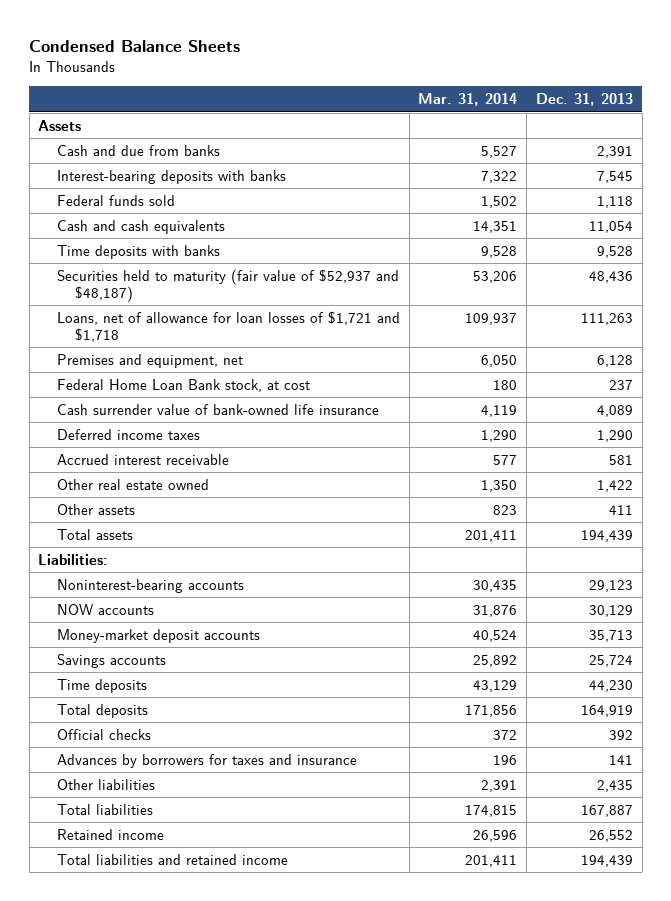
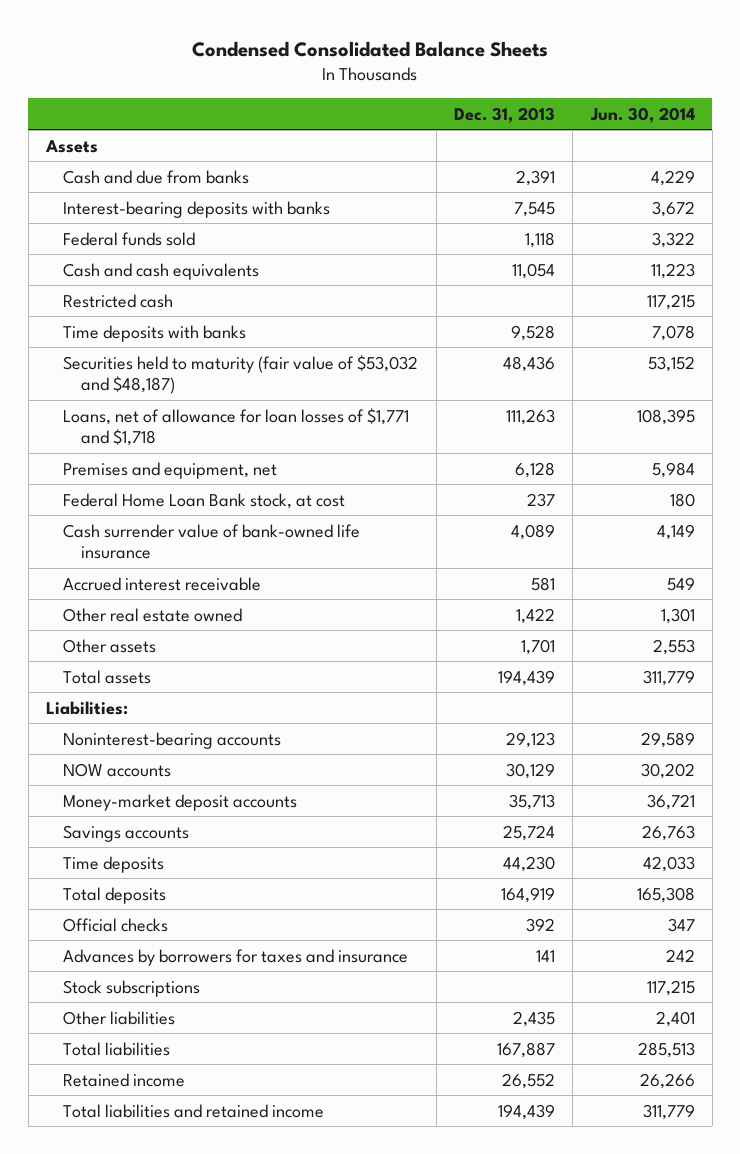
- Condensed Balance Sheets
+ Condensed Consolidated Balance Sheets
- | Mar. 31, 2014 | Dec. 31, 2013
+ | Dec. 31, 2013 | Jun. 30, 2014
+ Restricted cash | | 117,215
- Securities held to maturity (fair value of $52,937 and $48,187) | 53,206 | 48,436
- Loans, net of allowance for loan losses of $1,721 and $1,718 | 109,937 | 111,263
+ Securities held to maturity (fair value of $53,032 and $48,187) | 48,436 | 53,152
+ Loans, net of allowance for loan losses of $1,771 and $1,718 | 111,263 | 108,395
- Deferred income taxes | 1,290 | 1,290
- Other assets | 823 | 411
+ Other assets | 1,701 | 2,553
+ Stock subscriptions | | 117,215

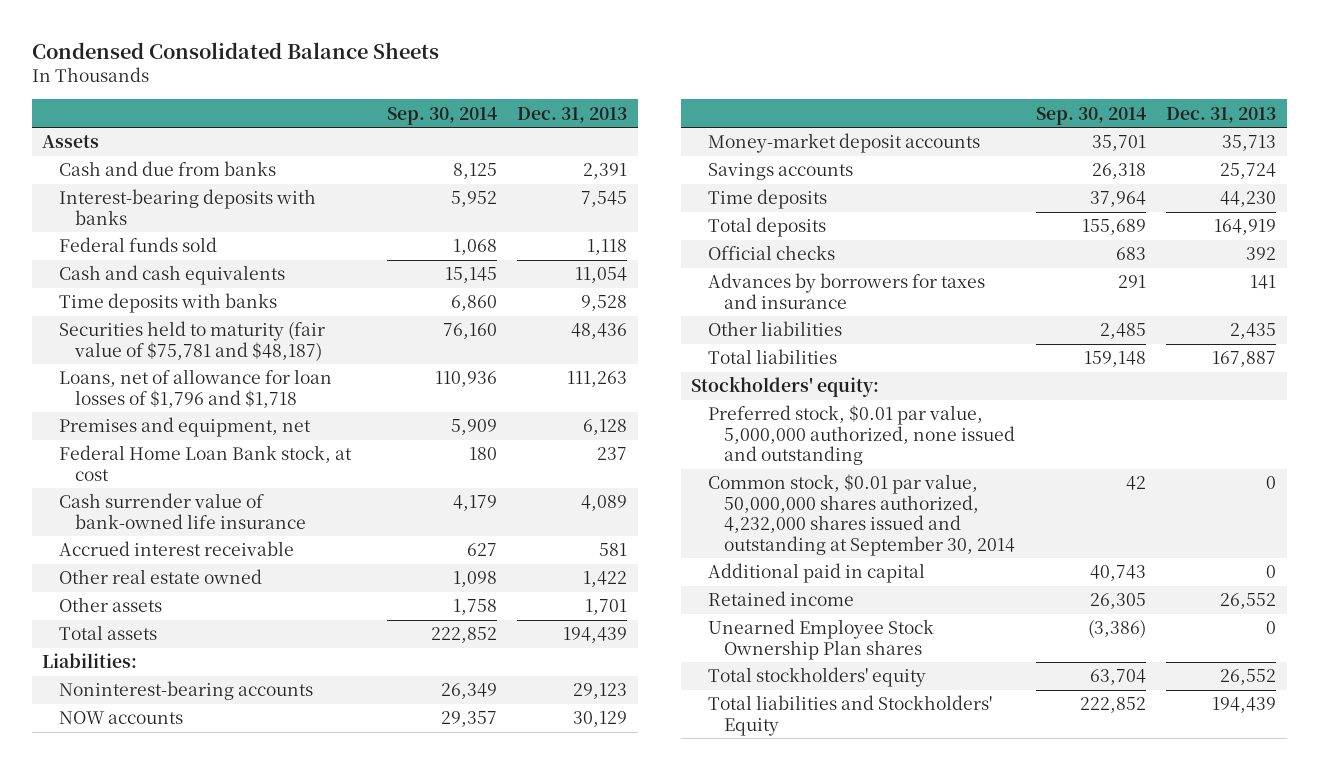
- | Dec. 31, 2013 | Jun. 30, 2014
+ | Sep. 30, 2014 | Dec. 31, 2013
- Restricted cash | | 117,215
- Securities held to maturity (fair value of $53,032 and $48,187) | 48,436 | 53,152
- Loans, net of allowance for loan losses of $1,771 and $1,718 | 111,263 | 108,395
+ Securities held to maturity (fair value of $75,781 and $48,187) | 76,160 | 48,436
+ Loans, net of allowance for loan losses of $1,796 and $1,718 | 110,936 | 111,263
- Stock subscriptions | | 117,215
+ Stockholders' equity:
+ Preferred stock, $0.01 par value, 5,000,000 authorized, none issued and outstanding
+ Common stock, $0.01 par value, 50,000,000 shares authorized, 4,232,000 shares issued and outstanding at September 30, 2014 | 42 | 0
+ Additional paid in capital | 40,743 | 0
- Total liabilities and retained income | 194,439 | 311,779
+ Unearned Employee Stock Ownership Plan shares | (3,386) | 0
+ Total stockholders' equity | 63,704 | 26,552
+ Total liabilities and Stockholders' Equity | 222,852 | 194,439

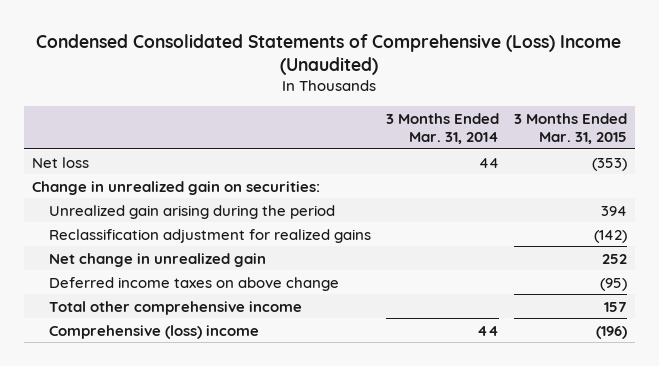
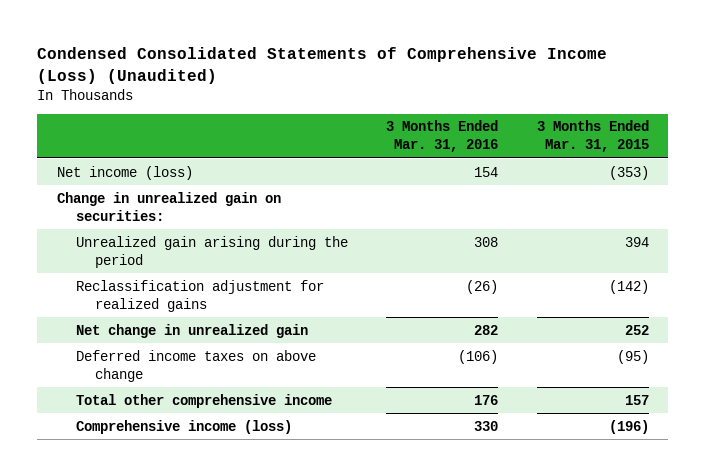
- Condensed Consolidated Statements of Comprehensive (Loss) Income (Unaudited)
+ Condensed Consolidated Statements of Comprehensive Income (Loss) (Unaudited)
- | 3 Months Ended Mar. 31, 2014 | 3 Months Ended Mar. 31, 2015
+ | 3 Months Ended Mar. 31, 2016 | 3 Months Ended Mar. 31, 2015
- Net loss | 44 | (353)
+ Net income (loss) | 154 | (353)
- Comprehensive (loss) income | 44 | (196)
+ Comprehensive income (loss) | 330 | (196)

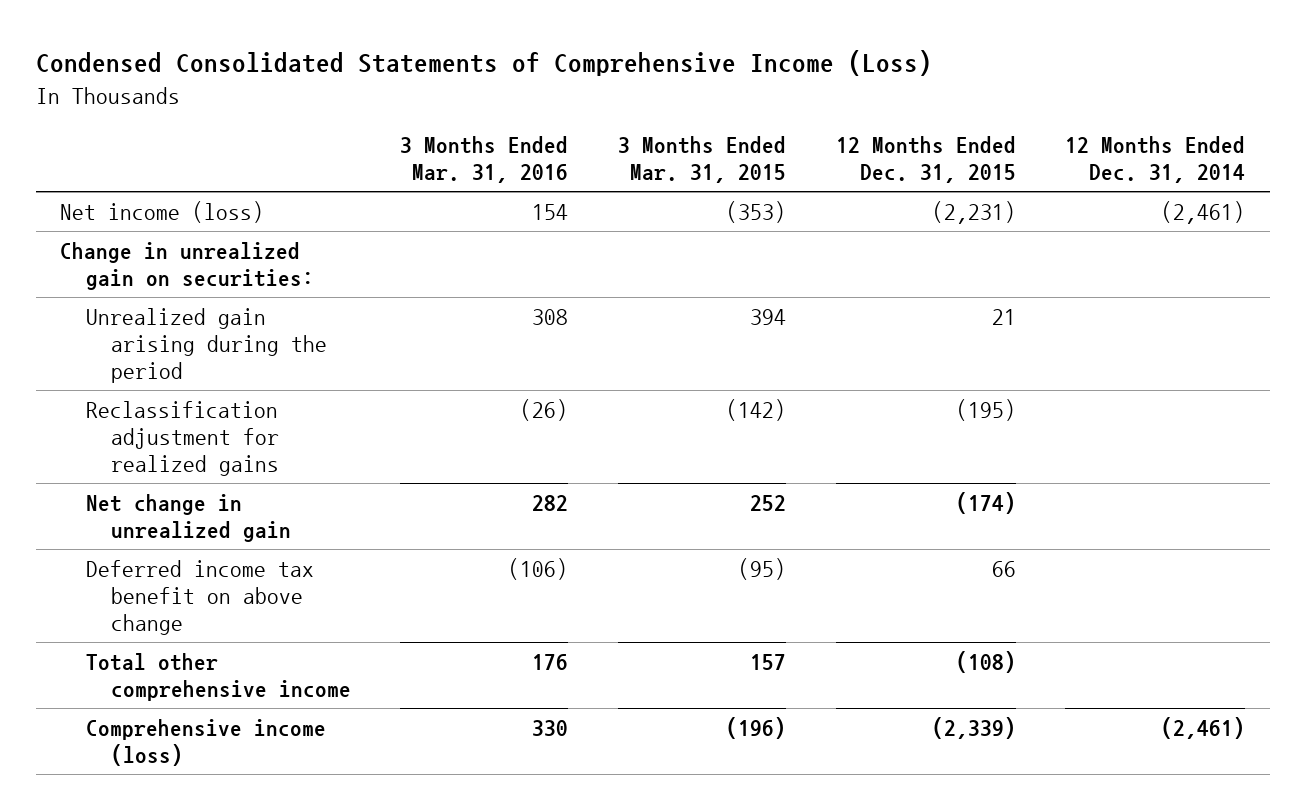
- Condensed Consolidated Statements of Comprehensive Income (Loss) (Unaudited)
+ Condensed Consolidated Statements of Comprehensive Income (Loss)
- | 3 Months Ended Mar. 31, 2016 | 3 Months Ended Mar. 31, 2015
+ | 3 Months Ended Mar. 31, 2016 | 3 Months Ended Mar. 31, 2015 | 12 Months Ended Dec. 31, 2015 | 12 Months Ended Dec. 31, 2014
- Deferred income taxes on above change | (106) | (95)
+ Deferred income tax benefit on above change | (106) | (95) | 66 |

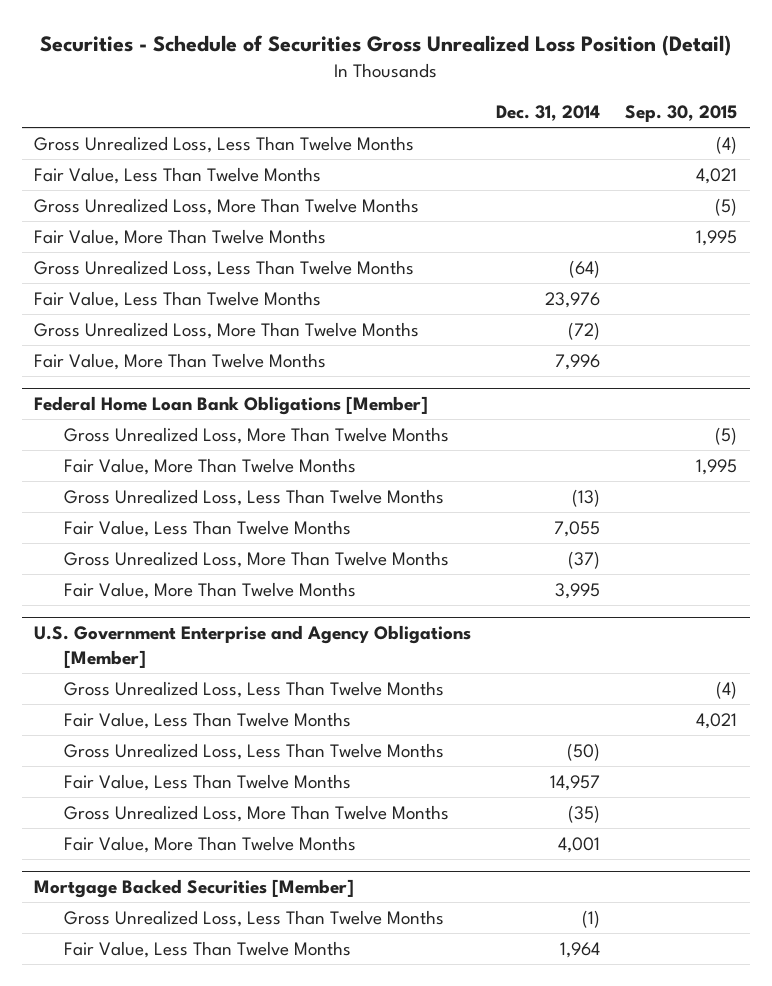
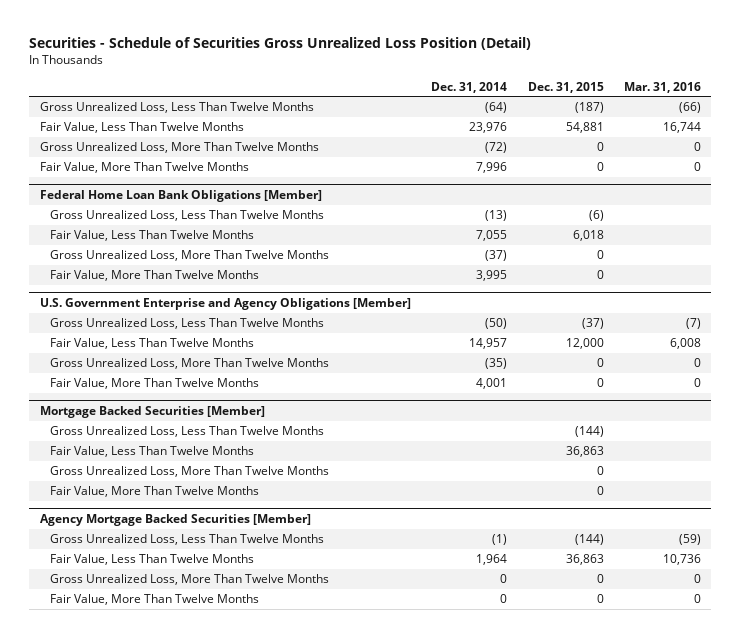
- | Dec. 31, 2014 | Sep. 30, 2015
+ | Dec. 31, 2014 | Dec. 31, 2015 | Mar. 31, 2016
- Gross Unrealized Loss, Less Than Twelve Months | | (4)
- Fair Value, Less Than Twelve Months | | 4,021
- Gross Unrealized Loss, More Than Twelve Months | | (5)
- Fair Value, More Than Twelve Months | | 1,995
@ Federal Home Loan Bank Obligations [Member]
- Gross Unrealized Loss, More Than Twelve Months | | (5)
- Fair Value, More Than Twelve Months | | 1,995
@ U.S. Government Enterprise and Agency Obligations [Member]
- Gross Unrealized Loss, Less Than Twelve Months | | (4)
- Fair Value, Less Than Twelve Months | | 4,021
@ Mortgage Backed Securities [Member]
+ Gross Unrealized Loss, Less Than Twelve Months | | (144) |
+ Fair Value, Less Than Twelve Months | | 36,863 |
+ Gross Unrealized Loss, More Than Twelve Months | | 0 |
+ Fair Value, More Than Twelve Months | | 0 |
+ Agency Mortgage Backed Securities [Member]
+ Gross Unrealized Loss, More Than Twelve Months | 0 | 0 | 0
+ Fair Value, More Than Twelve Months | 0 | 0 | 0

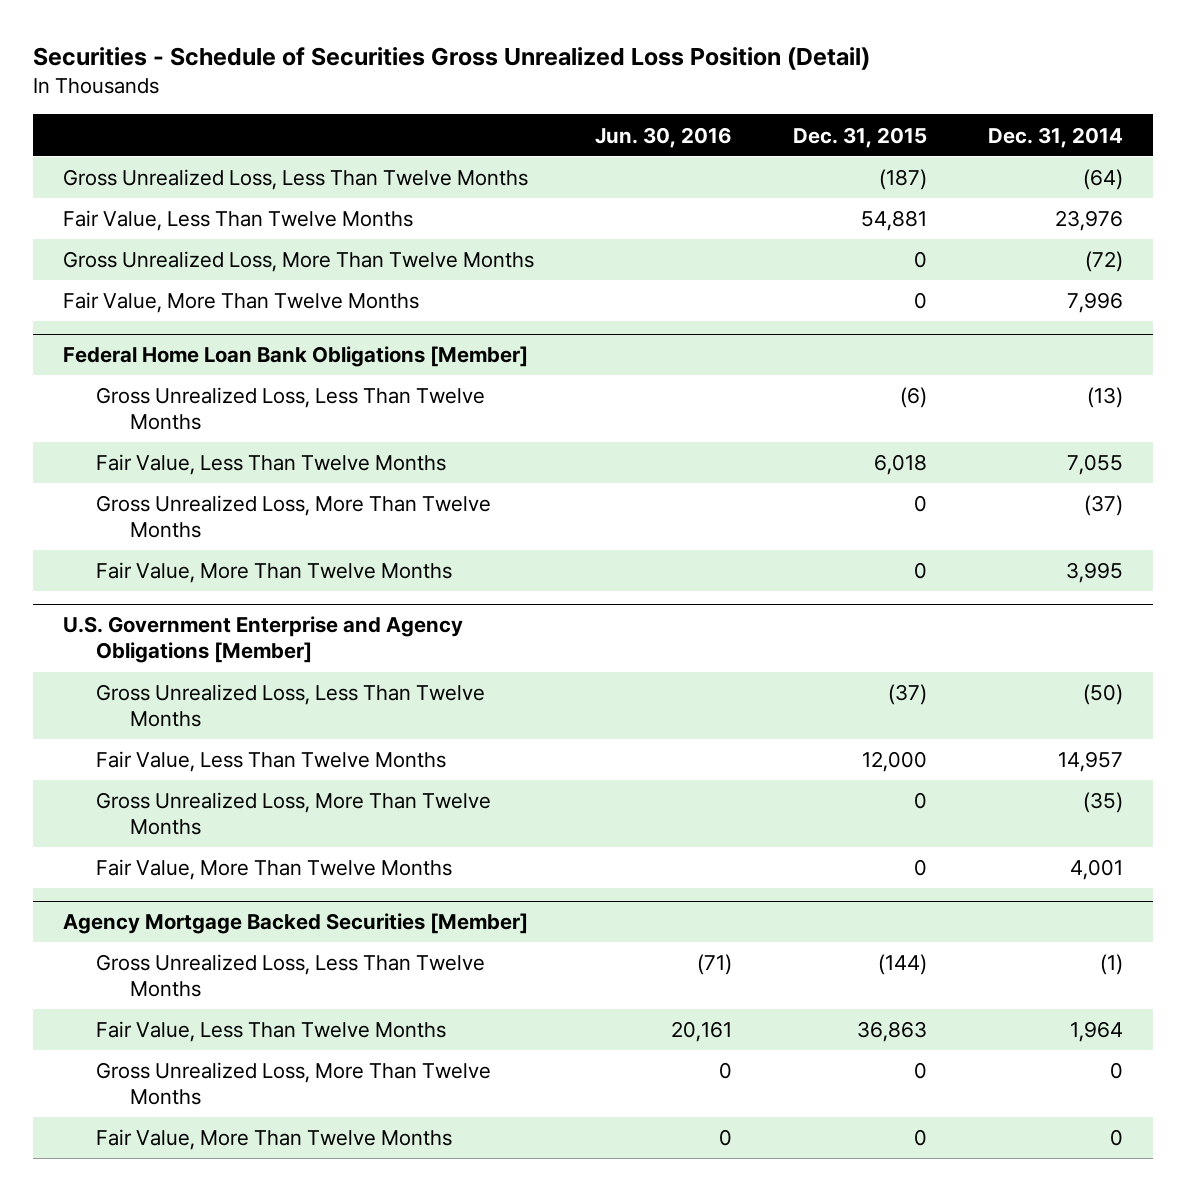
- | Dec. 31, 2014 | Dec. 31, 2015 | Mar. 31, 2016
+ | Jun. 30, 2016 | Dec. 31, 2015 | Dec. 31, 2014
- Mortgage Backed Securities [Member]
- Gross Unrealized Loss, Less Than Twelve Months | | (144) |
- Fair Value, Less Than Twelve Months | | 36,863 |
- Gross Unrealized Loss, More Than Twelve Months | | 0 |
- Fair Value, More Than Twelve Months | | 0 |

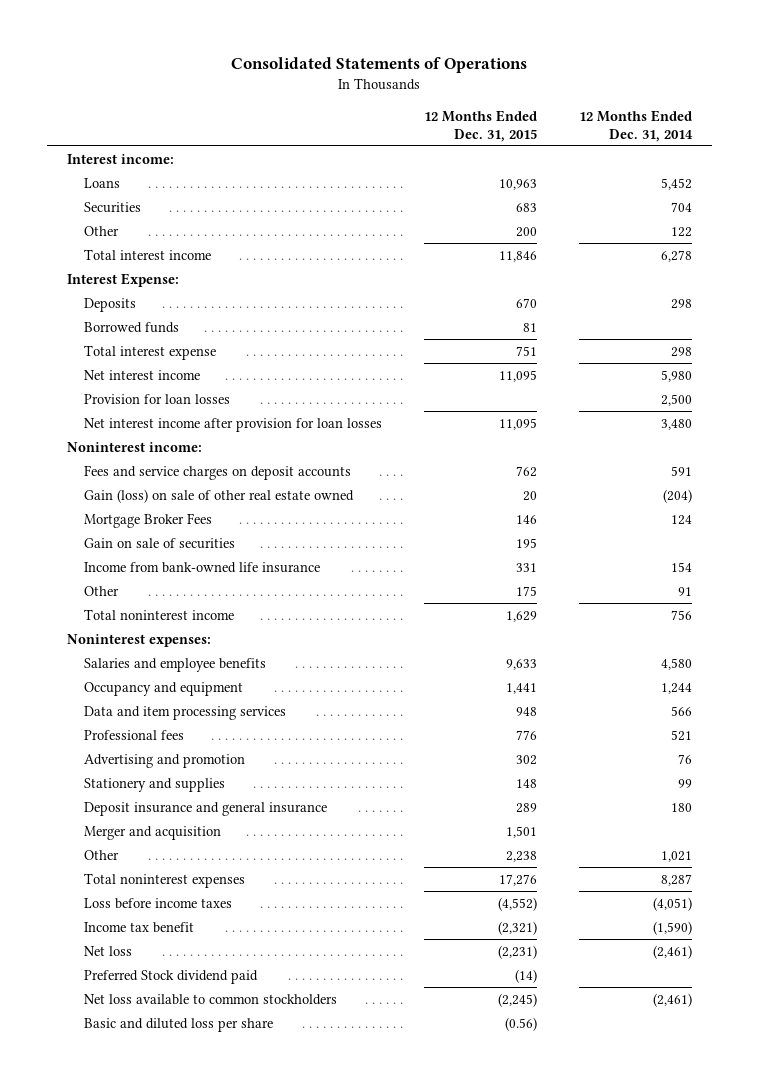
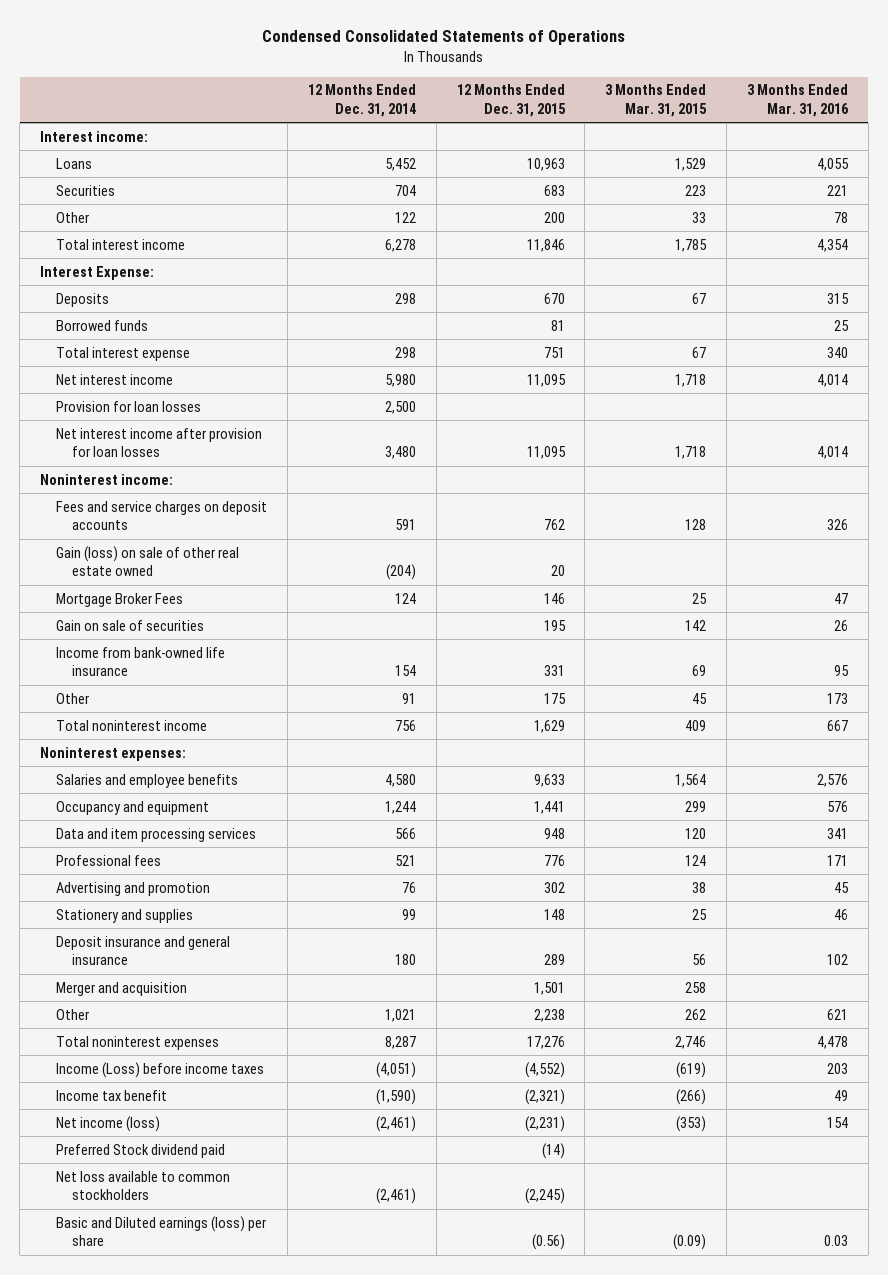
- Consolidated Statements of Operations
+ Condensed Consolidated Statements of Operations
- | 12 Months Ended Dec. 31, 2015 | 12 Months Ended Dec. 31, 2014
+ | 12 Months Ended Dec. 31, 2014 | 12 Months Ended Dec. 31, 2015 | 3 Months Ended Mar. 31, 2015 | 3 Months Ended Mar. 31, 2016
- Loss before income taxes | (4,552) | (4,051)
+ Income (Loss) before income taxes | (4,051) | (4,552) | (619) | 203
- Net loss | (2,231) | (2,461)
+ Net income (loss) | (2,461) | (2,231) | (353) | 154
- Basic and diluted loss per share | (0.56) |
+ Basic and Diluted earnings (loss) per share | | (0.56) | (0.09) | 0.03

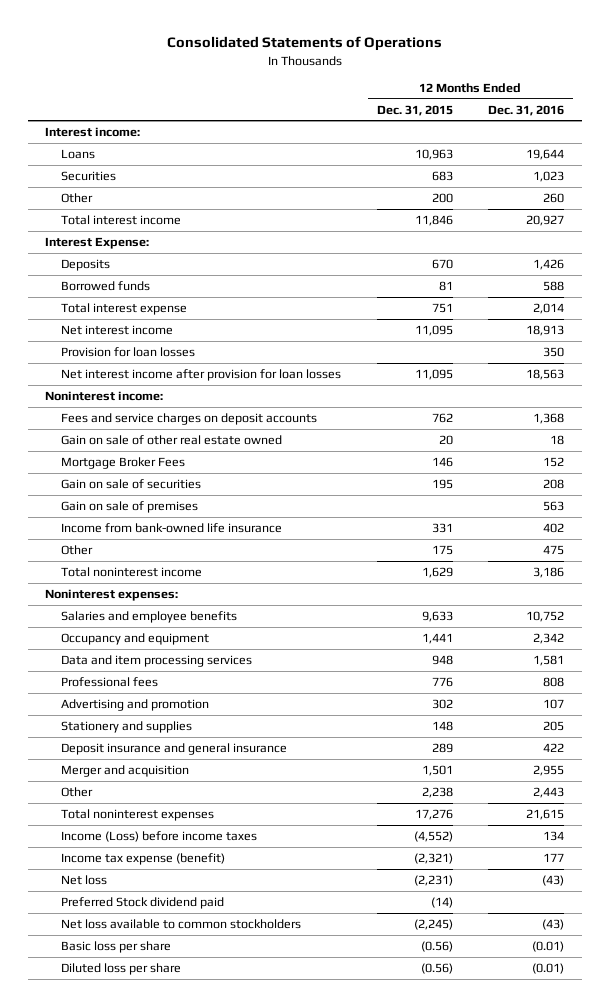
- Condensed Consolidated Statements of Operations
+ Consolidated Statements of Operations
- | 12 Months Ended Dec. 31, 2014 | 12 Months Ended Dec. 31, 2015 | 3 Months Ended Mar. 31, 2015 | 3 Months Ended Mar. 31, 2016
+ | 12 Months Ended Dec. 31, 2015 | 12 Months Ended Dec. 31, 2016
- Gain (loss) on sale of other real estate owned | (204) | 20 | |
+ Gain on sale of other real estate owned | 20 | 18
+ Gain on sale of premises | | 563
- Income tax benefit | (1,590) | (2,321) | (266) | 49
- Net income (loss) | (2,461) | (2,231) | (353) | 154
+ Income tax expense (benefit) | (2,321) | 177
+ Net loss | (2,231) | (43)
- Basic and Diluted earnings (loss) per share | | (0.56) | (0.09) | 0.03
+ Basic loss per share | (0.56) | (0.01)
+ Diluted loss per share | (0.56) | (0.01)

